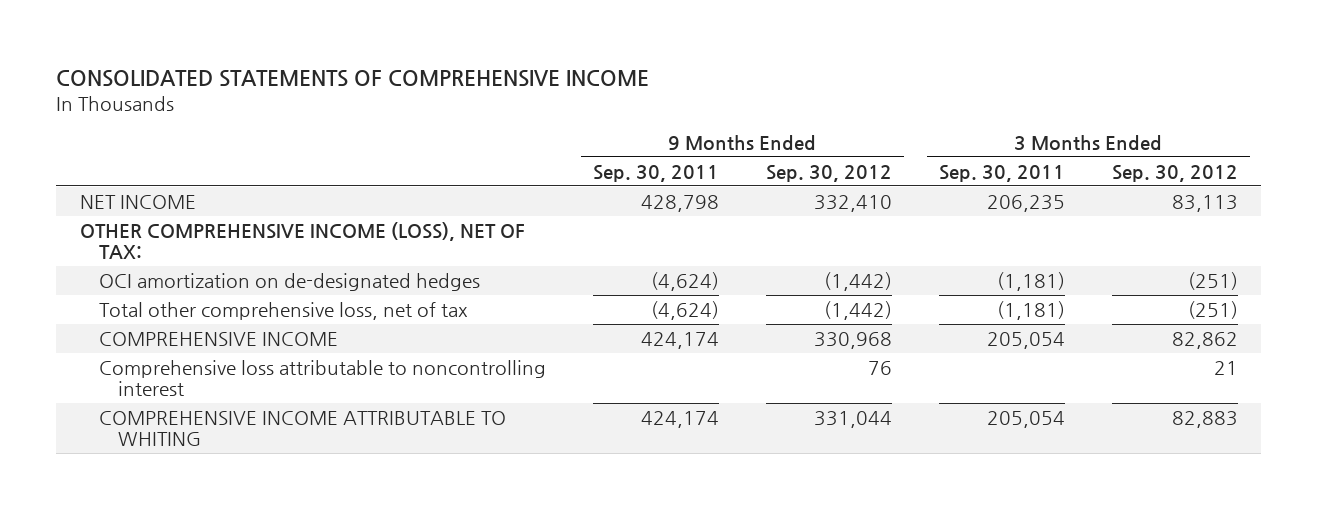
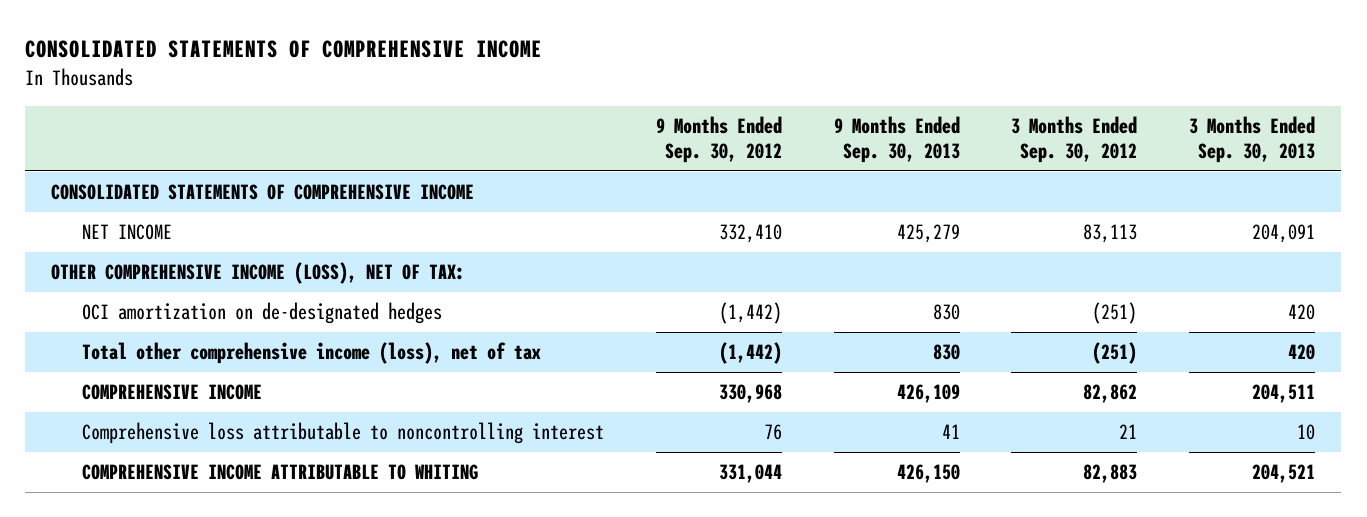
- | 9 Months Ended Sep. 30, 2011 | 9 Months Ended Sep. 30, 2012 | 3 Months Ended Sep. 30, 2011 | 3 Months Ended Sep. 30, 2012
+ | 9 Months Ended Sep. 30, 2012 | 9 Months Ended Sep. 30, 2013 | 3 Months Ended Sep. 30, 2012 | 3 Months Ended Sep. 30, 2013
+ CONSOLIDATED STATEMENTS OF COMPREHENSIVE INCOME
- Total other comprehensive loss, net of tax | (4,624) | (1,442) | (1,181) | (251)
+ Total other comprehensive income (loss), net of tax | (1,442) | 830 | (251) | 420

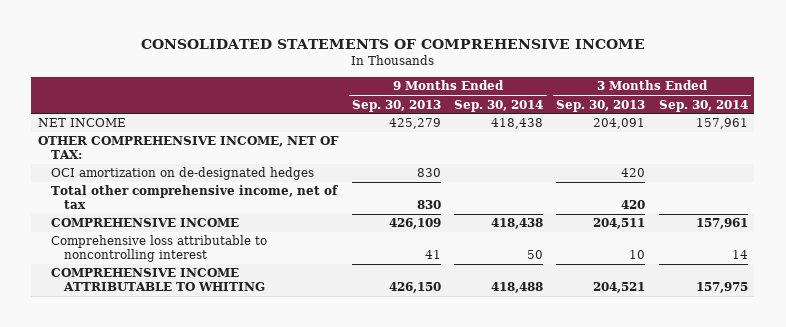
- | 9 Months Ended Sep. 30, 2012 | 9 Months Ended Sep. 30, 2013 | 3 Months Ended Sep. 30, 2012 | 3 Months Ended Sep. 30, 2013
+ | 9 Months Ended Sep. 30, 2013 | 9 Months Ended Sep. 30, 2014 | 3 Months Ended Sep. 30, 2013 | 3 Months Ended Sep. 30, 2014
- CONSOLIDATED STATEMENTS OF COMPREHENSIVE INCOME
- OTHER COMPREHENSIVE INCOME (LOSS), NET OF TAX:
+ OTHER COMPREHENSIVE INCOME, NET OF TAX:
- Total other comprehensive income (loss), net of tax | (1,442) | 830 | (251) | 420
+ Total other comprehensive income, net of tax | 830 | | 420 |

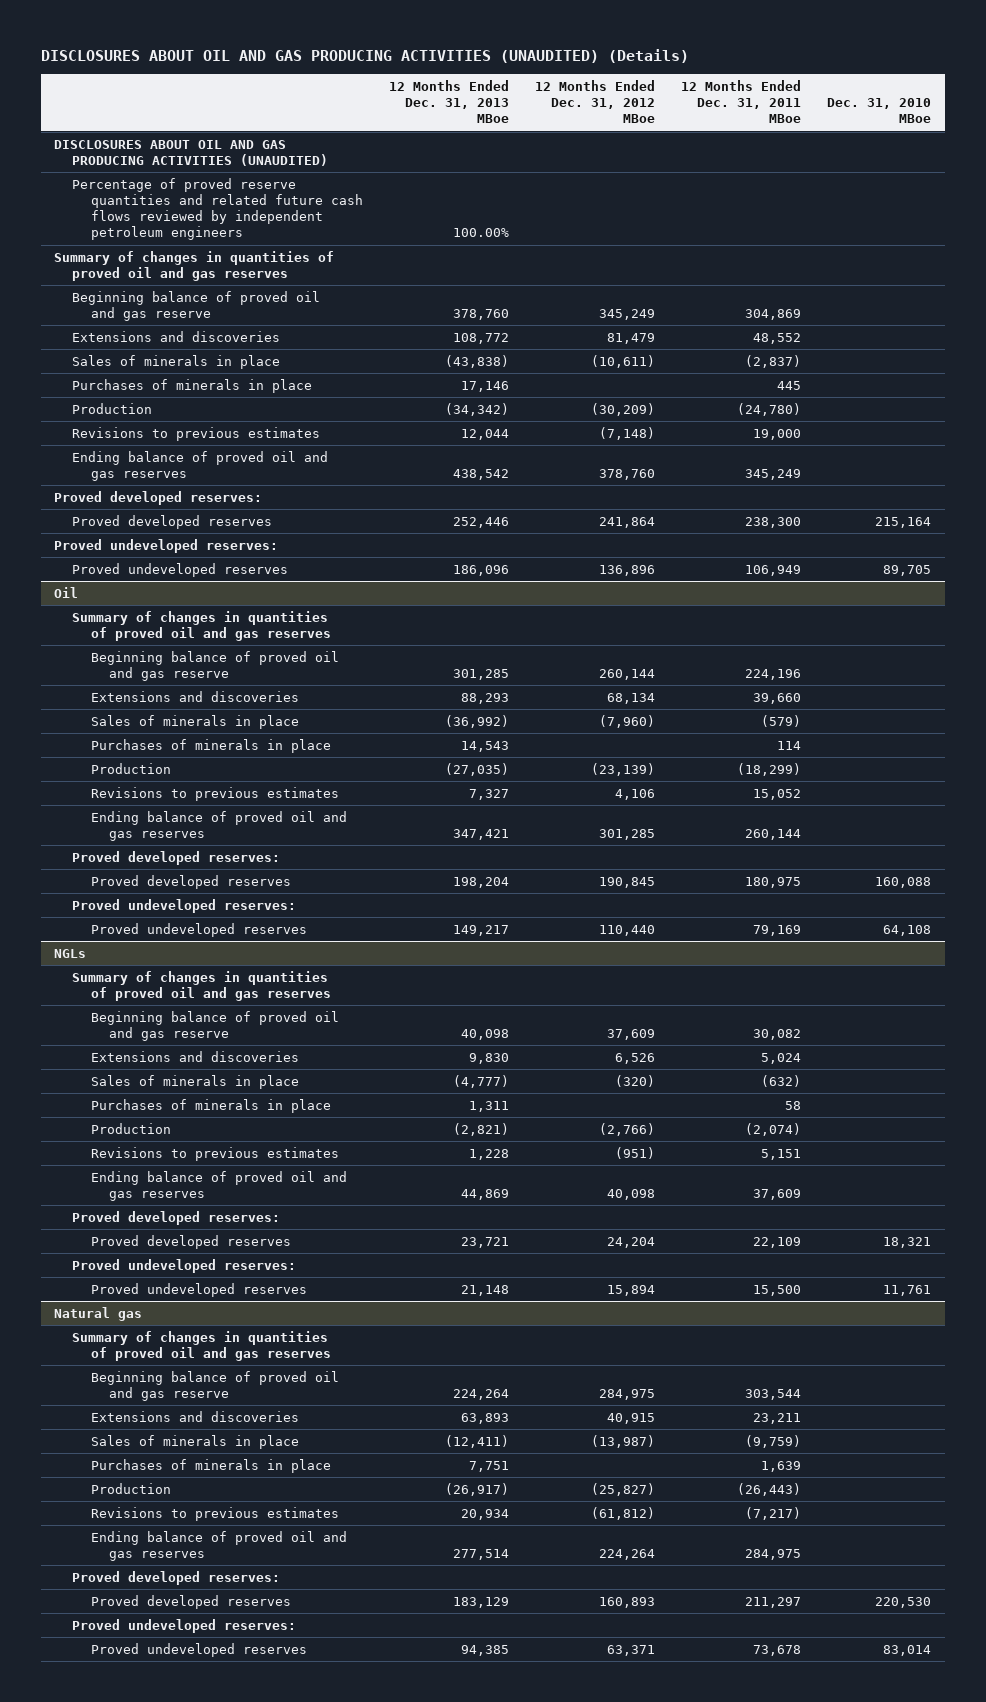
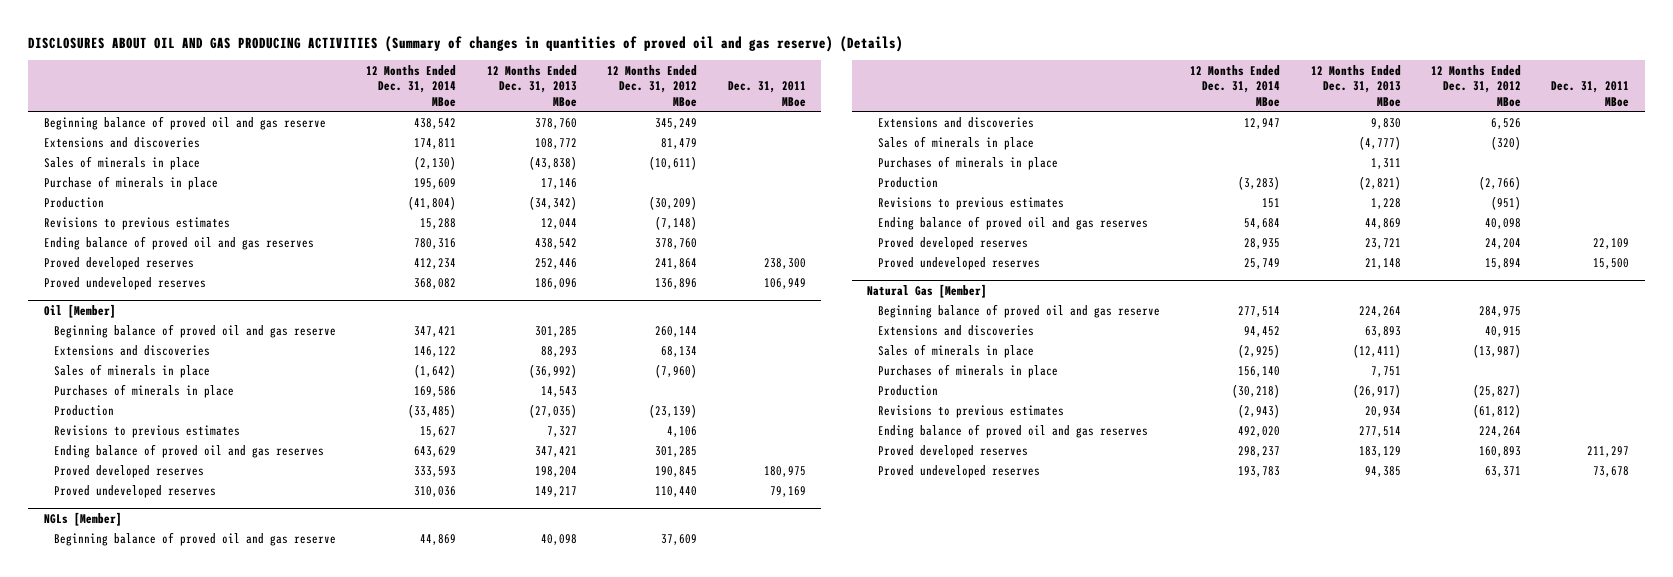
- DISCLOSURES ABOUT OIL AND GAS PRODUCING ACTIVITIES (UNAUDITED) (Details)
+ DISCLOSURES ABOUT OIL AND GAS PRODUCING ACTIVITIES (Summary of changes in quantities of proved oil and gas reserve) (Details)
- | 12 Months Ended Dec. 31, 2013 MBoe | 12 Months Ended Dec. 31, 2012 MBoe | 12 Months Ended Dec. 31, 2011 MBoe | Dec. 31, 2010 MBoe
+ | 12 Months Ended Dec. 31, 2014 MBoe | 12 Months Ended Dec. 31, 2013 MBoe | 12 Months Ended Dec. 31, 2012 MBoe | Dec. 31, 2011 MBoe
- DISCLOSURES ABOUT OIL AND GAS PRODUCING ACTIVITIES (UNAUDITED)
- Percentage of proved reserve quantities and related future cash flows reviewed by independent petroleum engineers | 100.00% | | |
- Summary of changes in quantities of proved oil and gas reserves
- Purchases of minerals in place | 17,146 | | 445 |
+ Purchase of minerals in place | 195,609 | 17,146 | |
- Proved developed reserves:
- Proved undeveloped reserves:
- Oil
- Summary of changes in quantities of proved oil and gas reserves
+ Oil [Member]
- Proved developed reserves:
- Proved undeveloped reserves:
- NGLs
- Summary of changes in quantities of proved oil and gas reserves
+ NGLs [Member]
- Proved developed reserves:
- Proved undeveloped reserves:
- Natural gas
- Summary of changes in quantities of proved oil and gas reserves
+ Natural Gas [Member]
- Proved developed reserves:
- Proved undeveloped reserves:

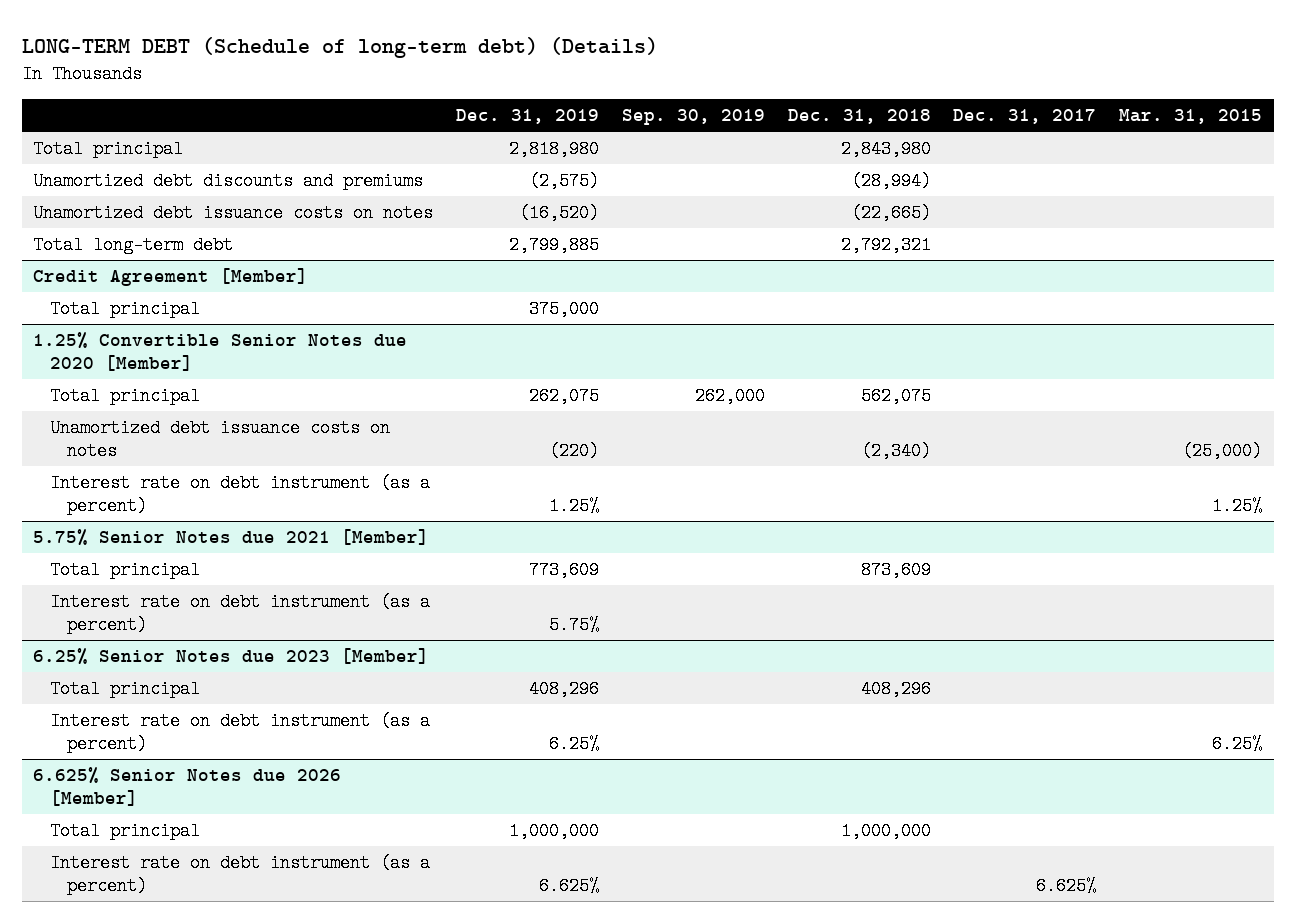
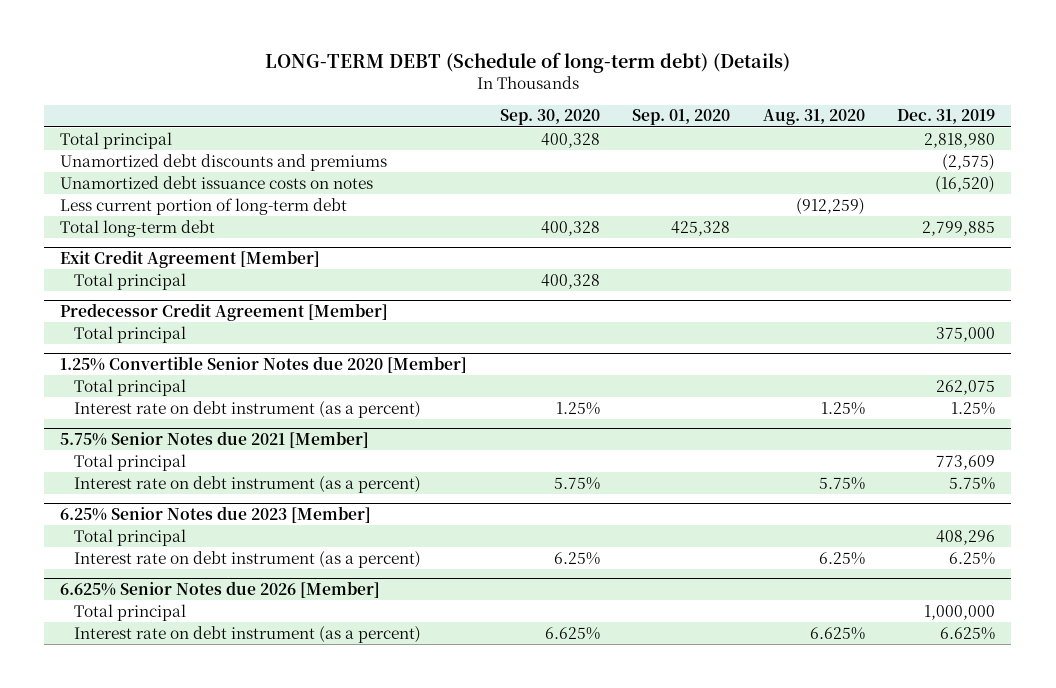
- | Dec. 31, 2019 | Sep. 30, 2019 | Dec. 31, 2018 | Dec. 31, 2017 | Mar. 31, 2015
+ | Sep. 30, 2020 | Sep. 01, 2020 | Aug. 31, 2020 | Dec. 31, 2019
+ Less current portion of long-term debt | | | (912,259) |
- Credit Agreement [Member]
+ Exit Credit Agreement [Member]
+ Total principal | 400,328 | | |
+ Predecessor Credit Agreement [Member]
@ 1.25% Convertible Senior Notes due 2020 [Member]
- Unamortized debt issuance costs on notes | (220) | | (2,340) | | (25,000)

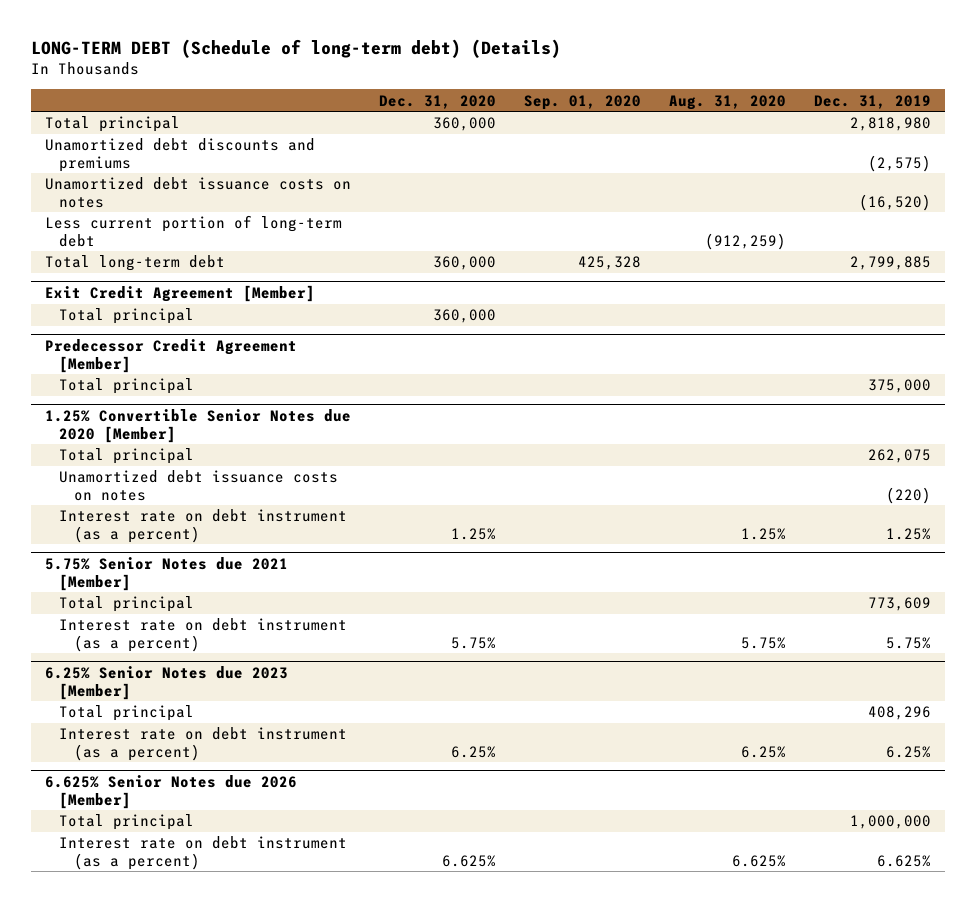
- | Sep. 30, 2020 | Sep. 01, 2020 | Aug. 31, 2020 | Dec. 31, 2019
+ | Dec. 31, 2020 | Sep. 01, 2020 | Aug. 31, 2020 | Dec. 31, 2019
@ 1.25% Convertible Senior Notes due 2020 [Member]
+ Unamortized debt issuance costs on notes | | | | (220)

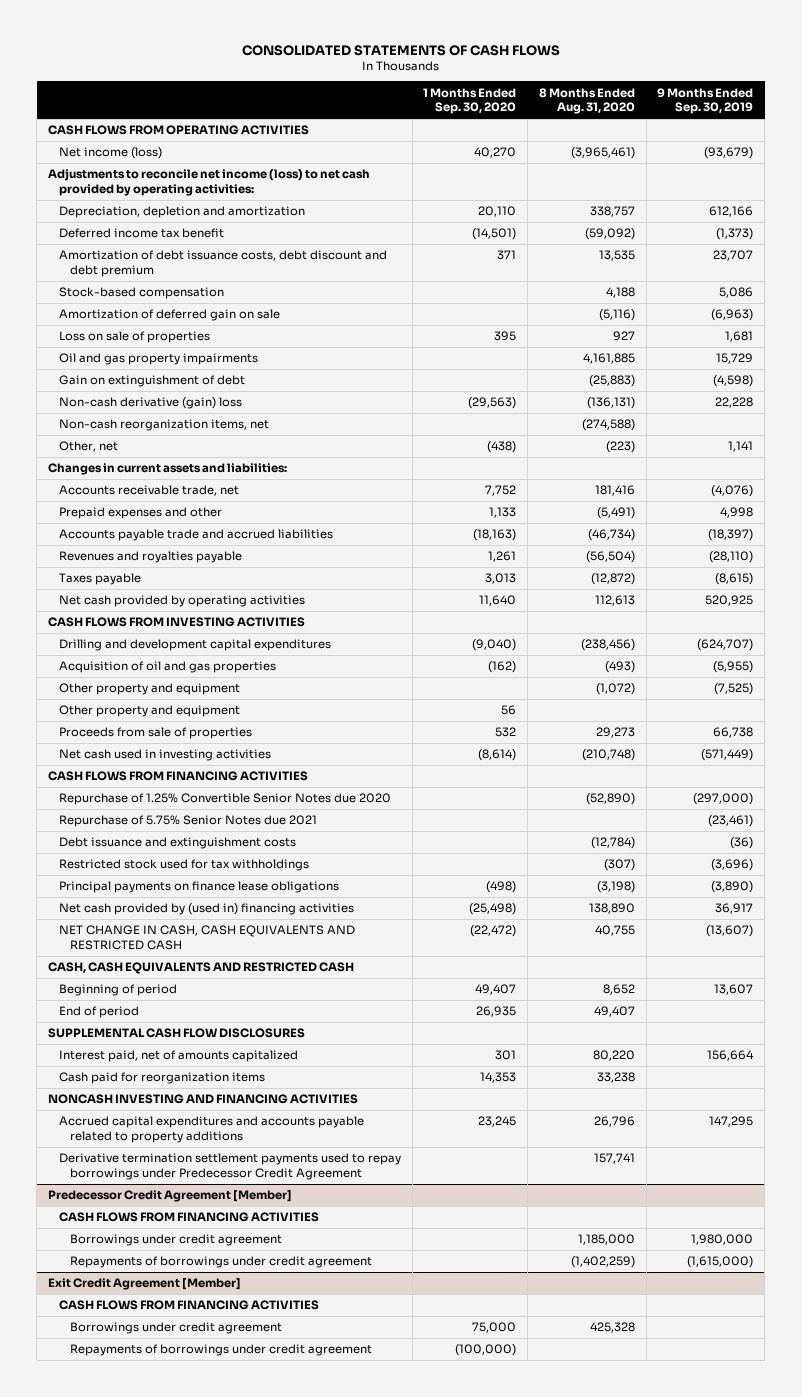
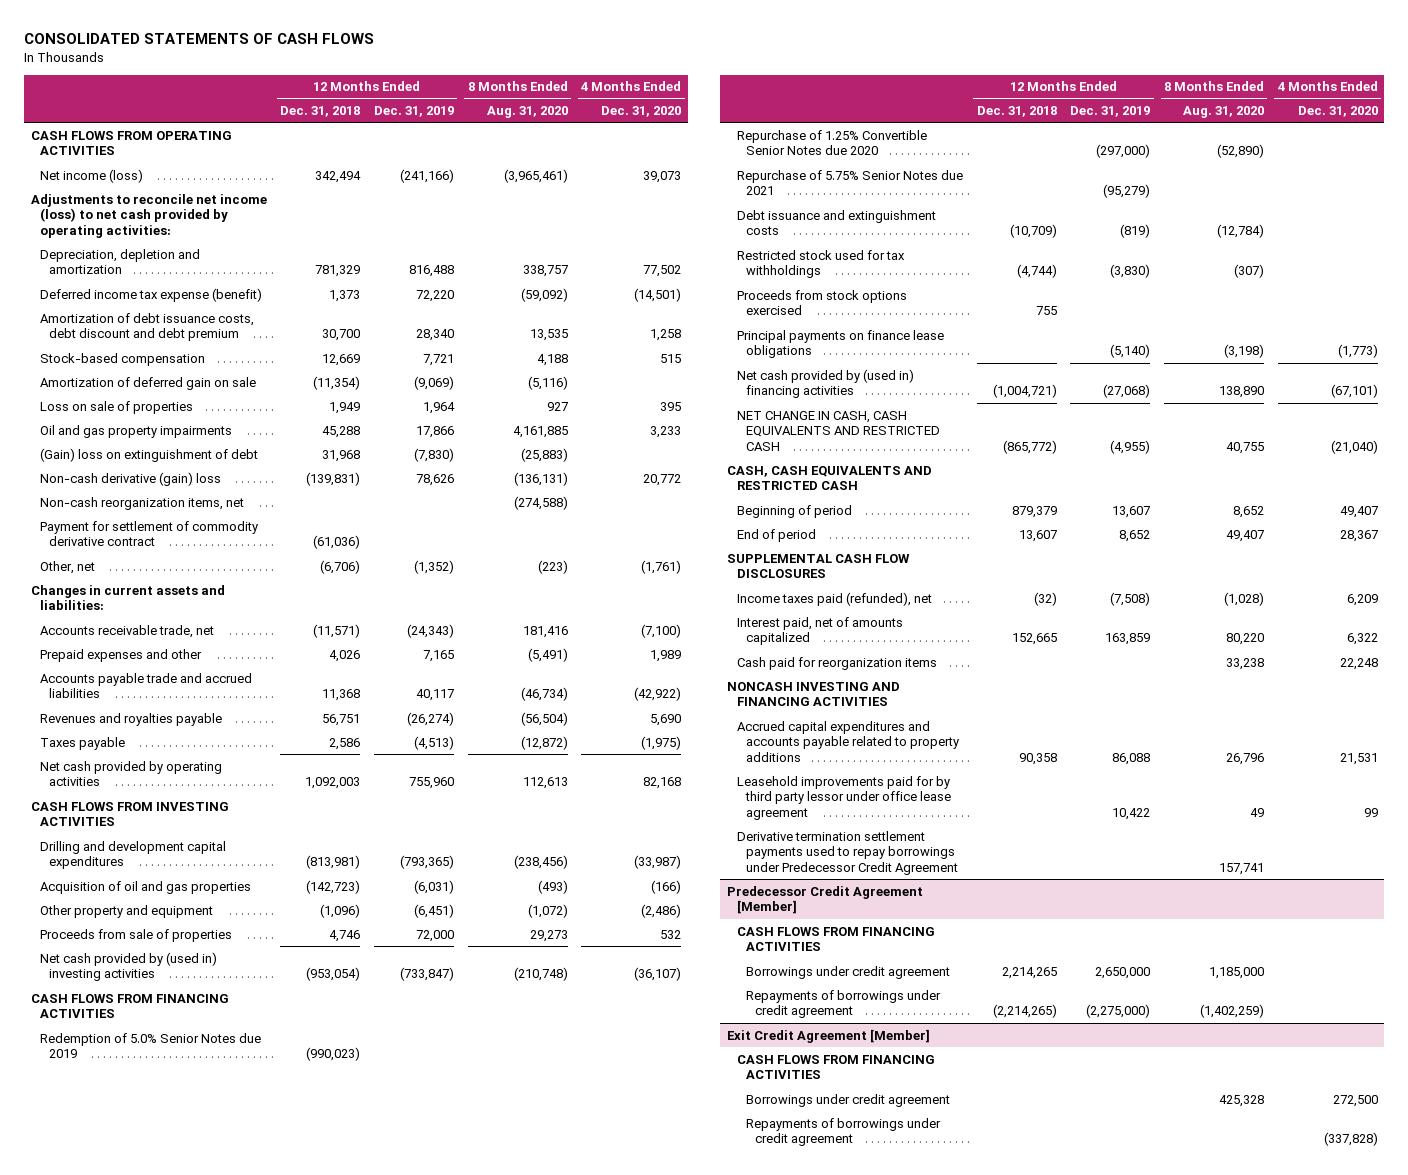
- | 1 Months Ended Sep. 30, 2020 | 8 Months Ended Aug. 31, 2020 | 9 Months Ended Sep. 30, 2019
+ | 12 Months Ended Dec. 31, 2018 | 12 Months Ended Dec. 31, 2019 | 8 Months Ended Aug. 31, 2020 | 4 Months Ended Dec. 31, 2020
- Deferred income tax benefit | (14,501) | (59,092) | (1,373)
+ Deferred income tax expense (benefit) | 1,373 | 72,220 | (59,092) | (14,501)
- Gain on extinguishment of debt | | (25,883) | (4,598)
+ (Gain) loss on extinguishment of debt | 31,968 | (7,830) | (25,883) |
+ Payment for settlement of commodity derivative contract | (61,036) | | |
- Other property and equipment | 56 | |
- Net cash used in investing activities | (8,614) | (210,748) | (571,449)
+ Net cash provided by (used in) investing activities | (953,054) | (733,847) | (210,748) | (36,107)
+ Redemption of 5.0% Senior Notes due 2019 | (990,023) | | |
+ Proceeds from stock options exercised | 755 | | |
+ Income taxes paid (refunded), net | (32) | (7,508) | (1,028) | 6,209
+ Leasehold improvements paid for by third party lessor under office lease agreement | | 10,422 | 49 | 99

